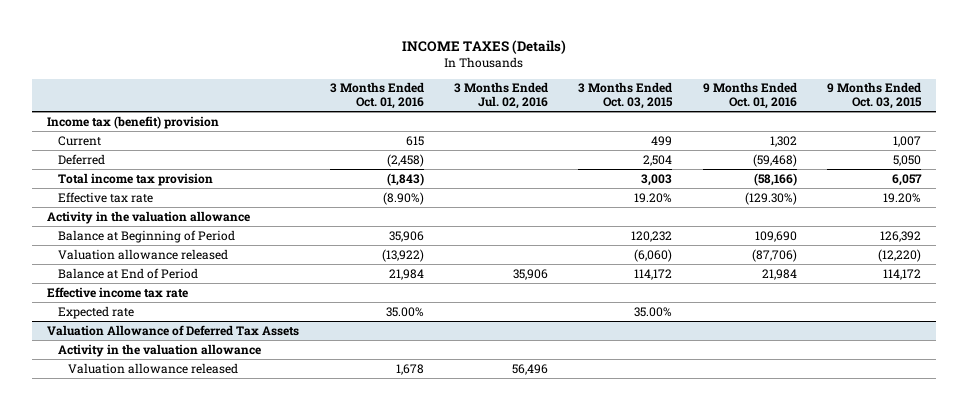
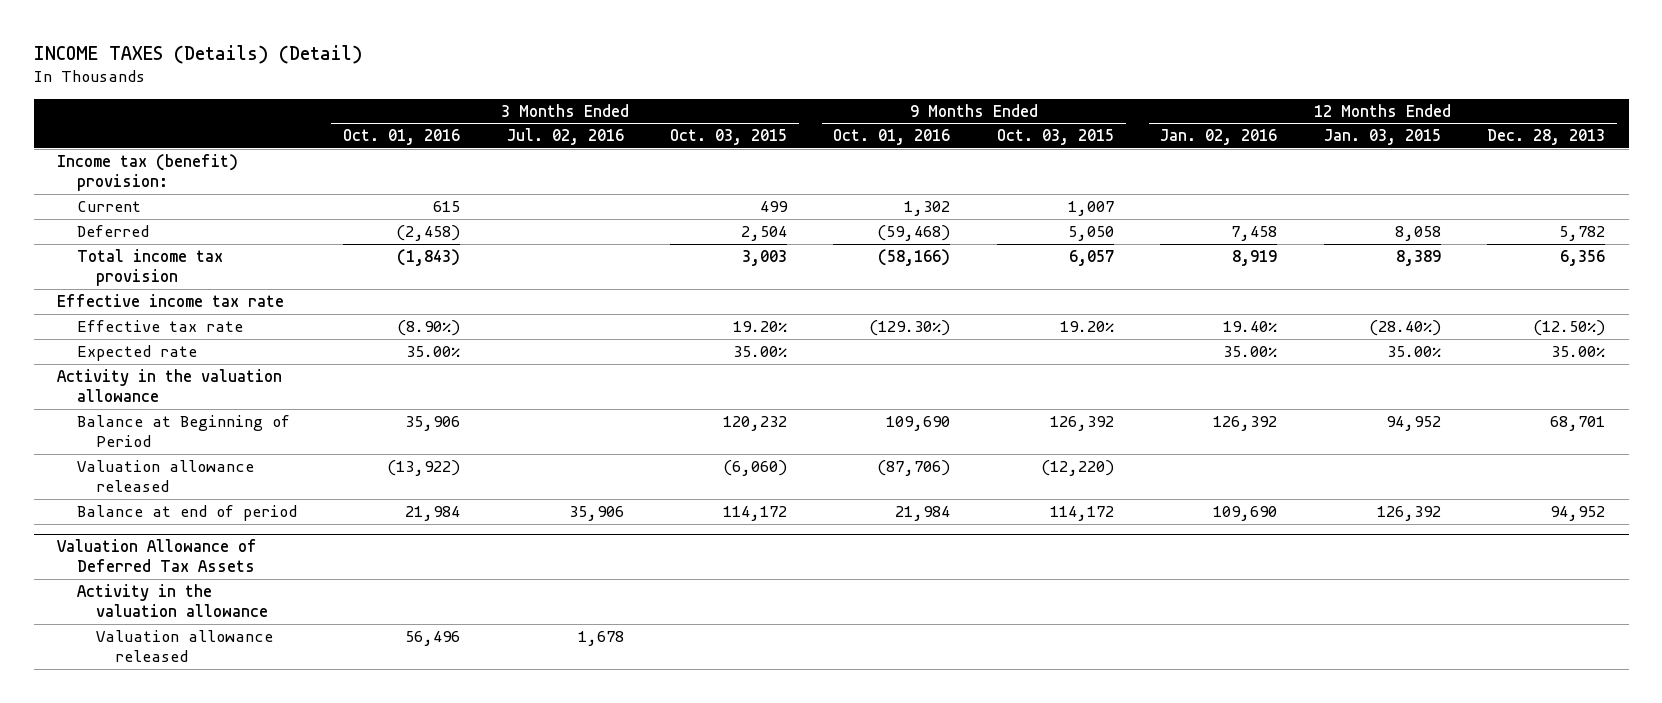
- INCOME TAXES (Details)
+ INCOME TAXES (Details) (Detail)
- | 3 Months Ended Oct. 01, 2016 | 3 Months Ended Jul. 02, 2016 | 3 Months Ended Oct. 03, 2015 | 9 Months Ended Oct. 01, 2016 | 9 Months Ended Oct. 03, 2015
+ | 3 Months Ended Oct. 01, 2016 | 3 Months Ended Jul. 02, 2016 | 3 Months Ended Oct. 03, 2015 | 9 Months Ended Oct. 01, 2016 | 9 Months Ended Oct. 03, 2015 | 12 Months Ended Jan. 02, 2016 | 12 Months Ended Jan. 03, 2015 | 12 Months Ended Dec. 28, 2013
- Income tax (benefit) provision
+ Income tax (benefit) provision:
moved up: Effective income tax rate
moved up: Expected rate | 35.00% | | 35.00% | | | 35.00% | 35.00% | 35.00%
- Balance at End of Period | 21,984 | 35,906 | 114,172 | 21,984 | 114,172
+ Balance at end of period | 21,984 | 35,906 | 114,172 | 21,984 | 114,172 | 109,690 | 126,392 | 94,952
@ Valuation Allowance of Deferred Tax Assets
- Valuation allowance released | 1,678 | 56,496 | | |
+ Valuation allowance released | 56,496 | 1,678 | | | | | |

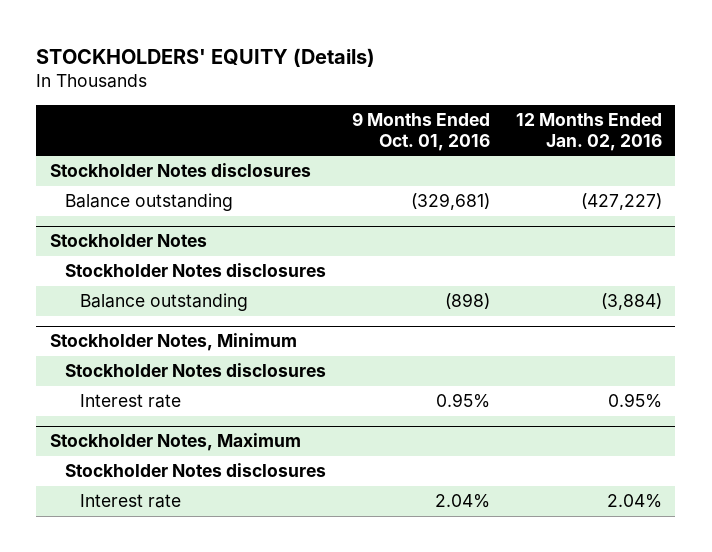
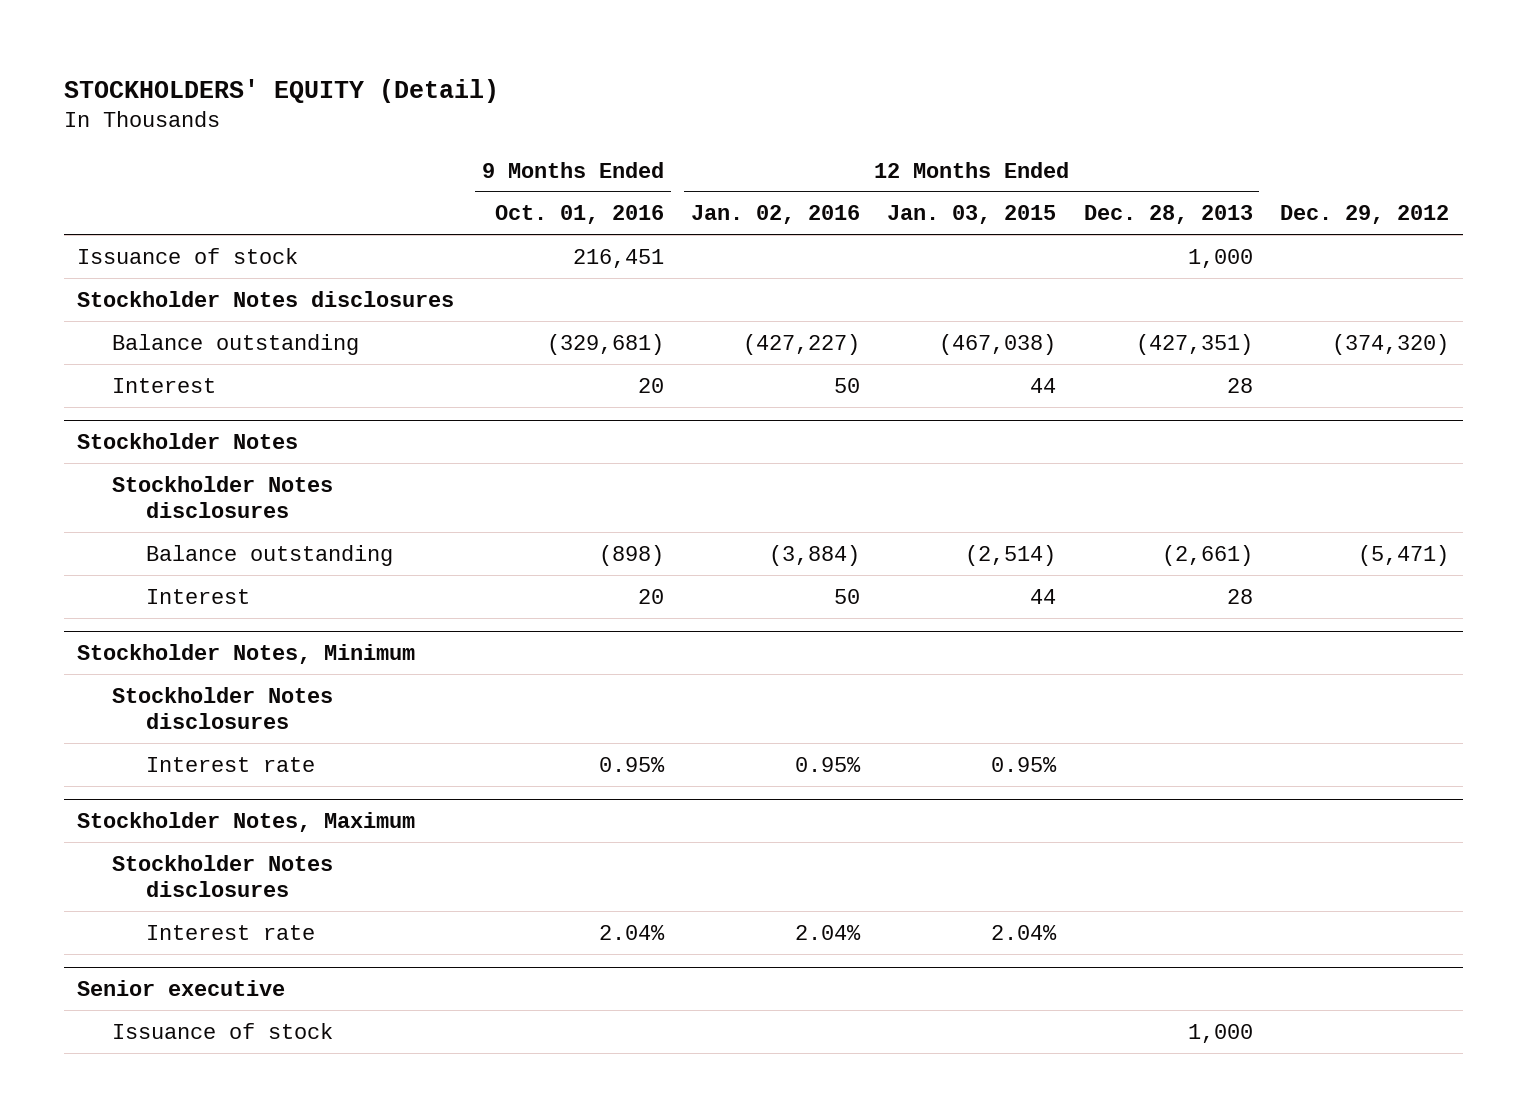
- STOCKHOLDERS' EQUITY (Details)
+ STOCKHOLDERS' EQUITY (Detail)
- | 9 Months Ended Oct. 01, 2016 | 12 Months Ended Jan. 02, 2016
+ | 9 Months Ended Oct. 01, 2016 | 12 Months Ended Jan. 02, 2016 | 12 Months Ended Jan. 03, 2015 | 12 Months Ended Dec. 28, 2013 | Dec. 29, 2012
+ Issuance of stock | 216,451 | | | 1,000 |
+ Interest | 20 | 50 | 44 | 28 |
@ Stockholder Notes
+ Interest | 20 | 50 | 44 | 28 |
+ Senior executive
+ Issuance of stock | | | | 1,000 |

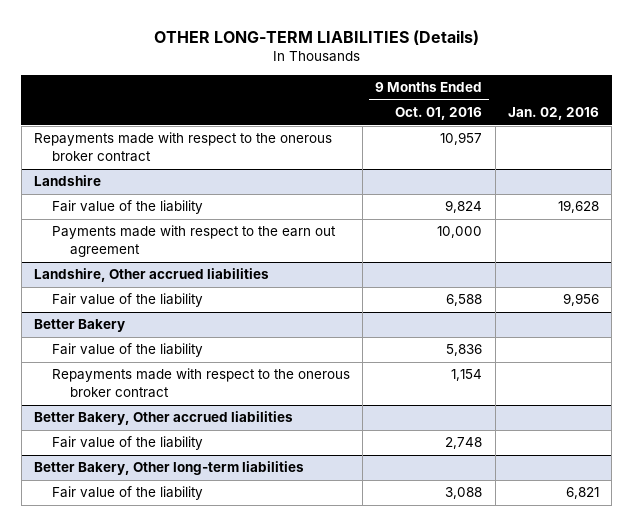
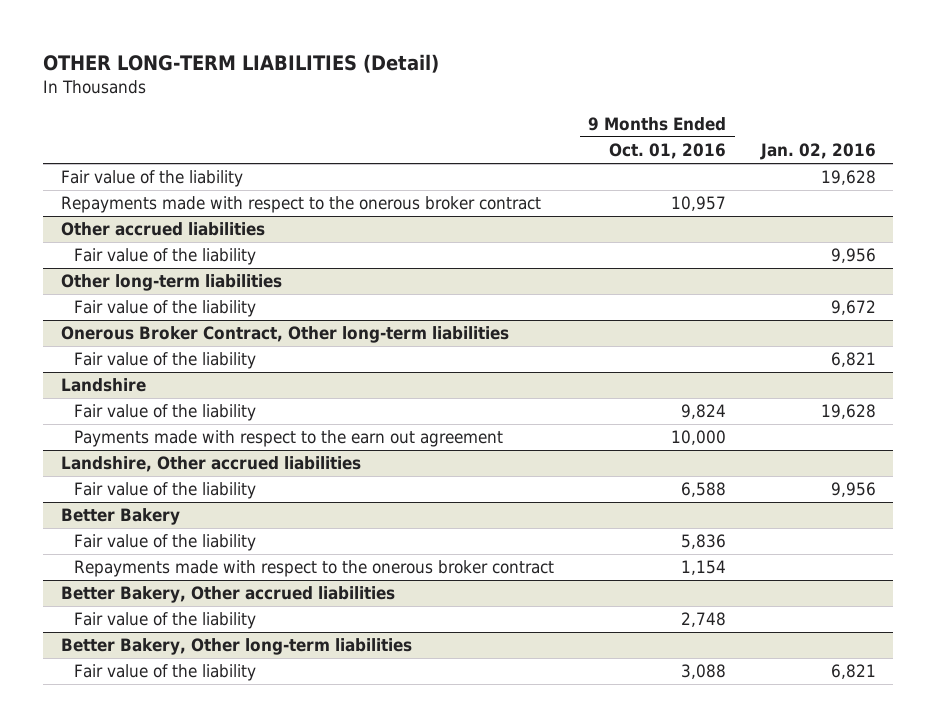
- OTHER LONG-TERM LIABILITIES (Details)
+ OTHER LONG-TERM LIABILITIES (Detail)
+ Fair value of the liability | | 19,628
+ Other accrued liabilities
+ Fair value of the liability | | 9,956
+ Other long-term liabilities
+ Fair value of the liability | | 9,672
+ Onerous Broker Contract, Other long-term liabilities
+ Fair value of the liability | | 6,821

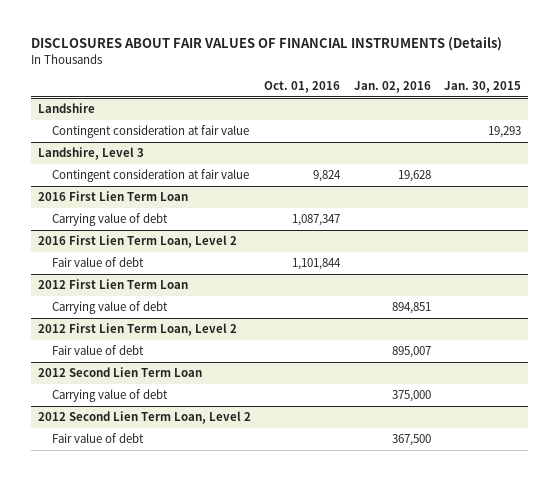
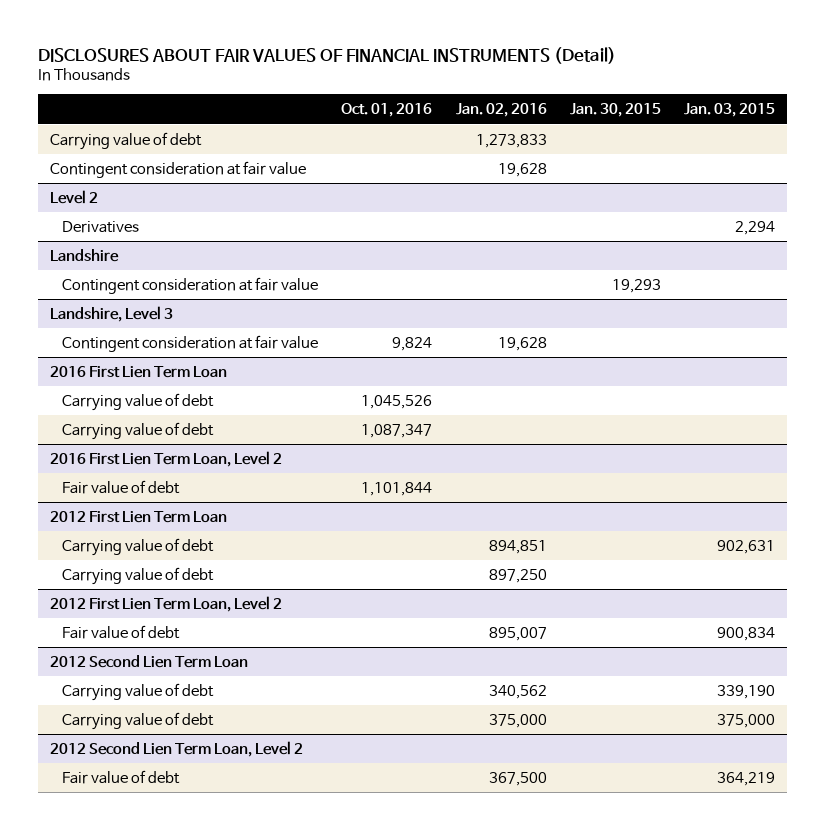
- DISCLOSURES ABOUT FAIR VALUES OF FINANCIAL INSTRUMENTS (Details)
+ DISCLOSURES ABOUT FAIR VALUES OF FINANCIAL INSTRUMENTS (Detail)
- | Oct. 01, 2016 | Jan. 02, 2016 | Jan. 30, 2015
+ | Oct. 01, 2016 | Jan. 02, 2016 | Jan. 30, 2015 | Jan. 03, 2015
+ Carrying value of debt | | 1,273,833 | |
+ Contingent consideration at fair value | | 19,628 | |
+ Level 2
+ Derivatives | | | | 2,294
@ 2016 First Lien Term Loan
+ Carrying value of debt | 1,045,526 | | |
@ 2012 First Lien Term Loan
+ Carrying value of debt | | 897,250 | |
@ 2012 Second Lien Term Loan
+ Carrying value of debt | | 340,562 | | 339,190

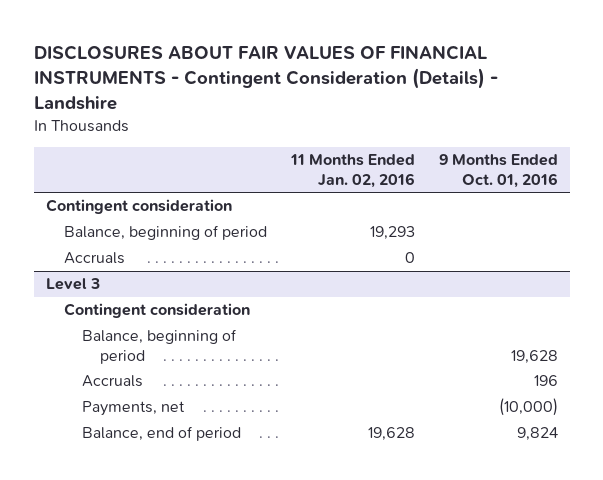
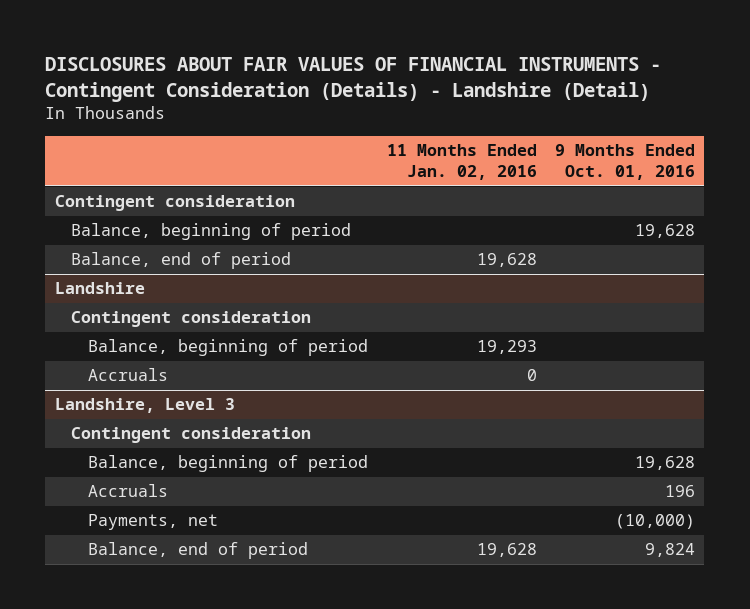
- DISCLOSURES ABOUT FAIR VALUES OF FINANCIAL INSTRUMENTS - Contingent Consideration (Details) - Landshire
+ DISCLOSURES ABOUT FAIR VALUES OF FINANCIAL INSTRUMENTS - Contingent Consideration (Details) - Landshire (Detail)
+ Balance, beginning of period | | 19,628
+ Balance, end of period | 19,628 |
+ Landshire
+ Contingent consideration
- Level 3
+ Landshire, Level 3

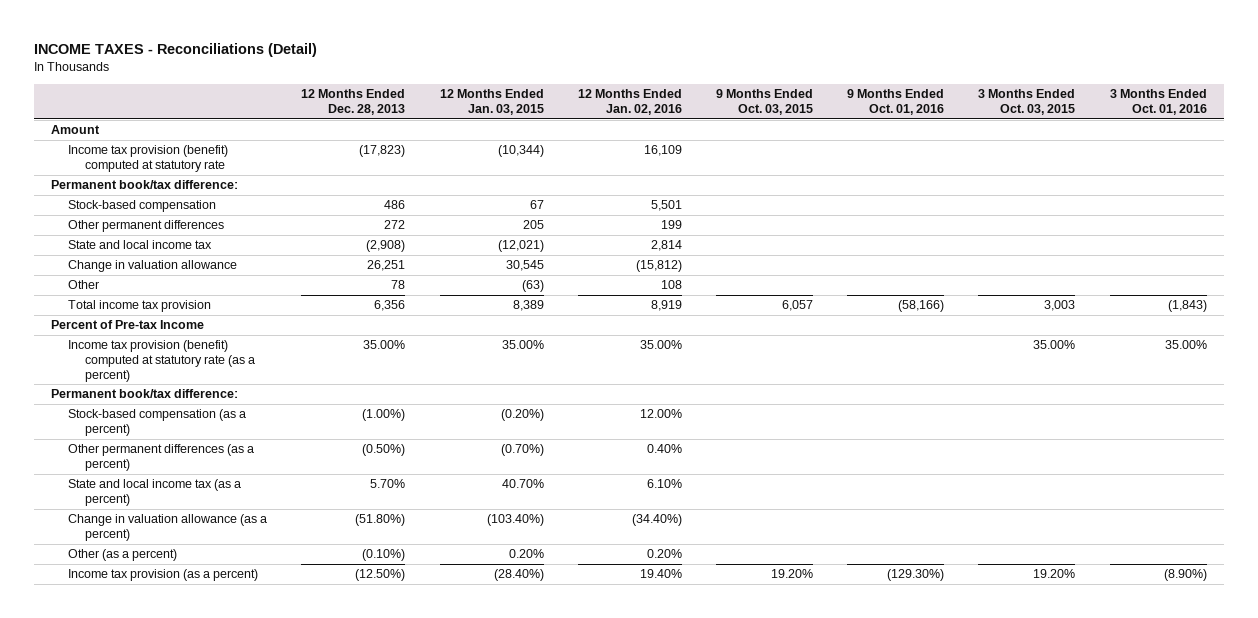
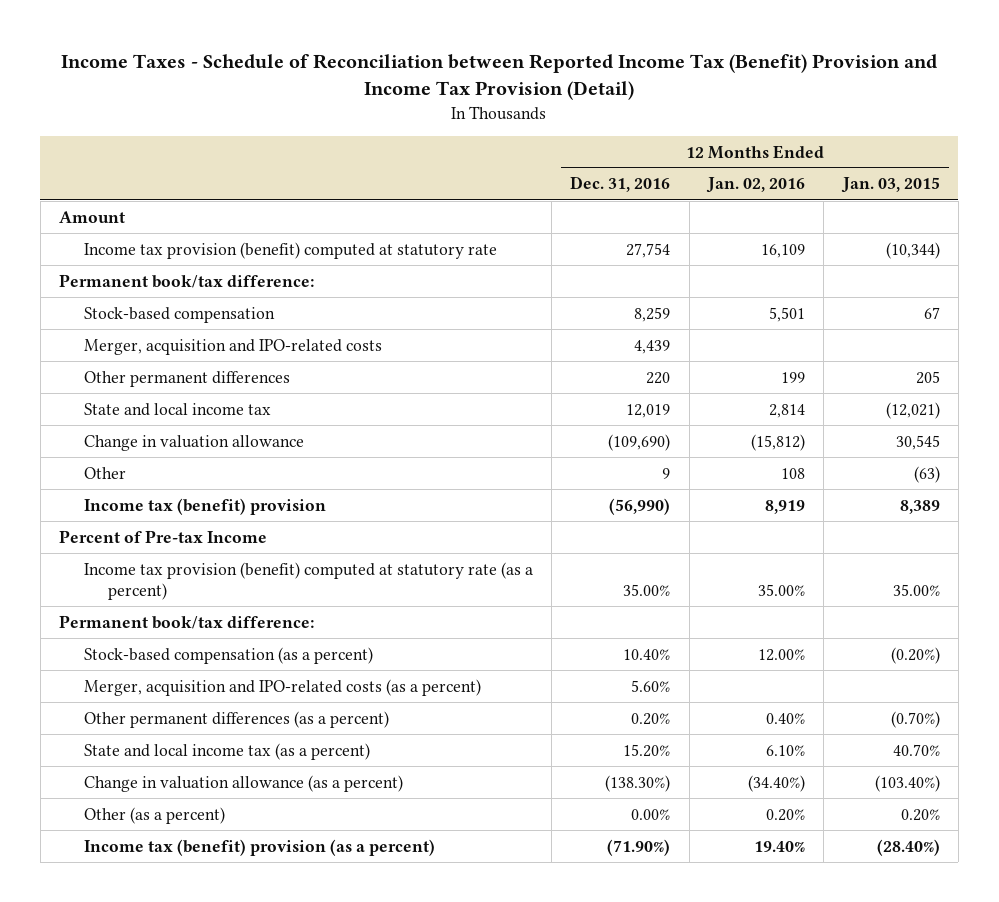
- INCOME TAXES - Reconciliations (Detail)
+ Income Taxes - Schedule of Reconciliation between Reported Income Tax (Benefit) Provision and Income Tax Provision (Detail)
- | 12 Months Ended Dec. 28, 2013 | 12 Months Ended Jan. 03, 2015 | 12 Months Ended Jan. 02, 2016 | 9 Months Ended Oct. 03, 2015 | 9 Months Ended Oct. 01, 2016 | 3 Months Ended Oct. 03, 2015 | 3 Months Ended Oct. 01, 2016
+ | 12 Months Ended Dec. 31, 2016 | 12 Months Ended Jan. 02, 2016 | 12 Months Ended Jan. 03, 2015
+ Merger, acquisition and IPO-related costs | 4,439 | |
- Total income tax provision | 6,356 | 8,389 | 8,919 | 6,057 | (58,166) | 3,003 | (1,843)
+ Income tax (benefit) provision | (56,990) | 8,919 | 8,389
+ Merger, acquisition and IPO-related costs (as a percent) | 5.60% | |
- Income tax provision (as a percent) | (12.50%) | (28.40%) | 19.40% | 19.20% | (129.30%) | 19.20% | (8.90%)
+ Income tax (benefit) provision (as a percent) | (71.90%) | 19.40% | (28.40%)

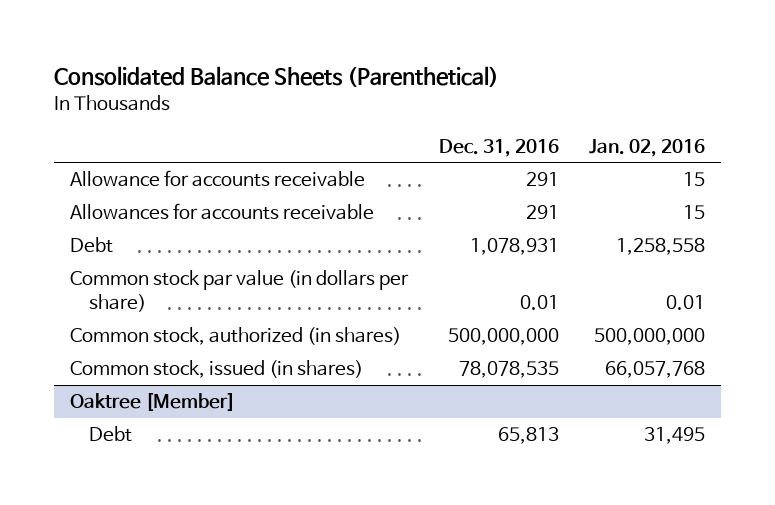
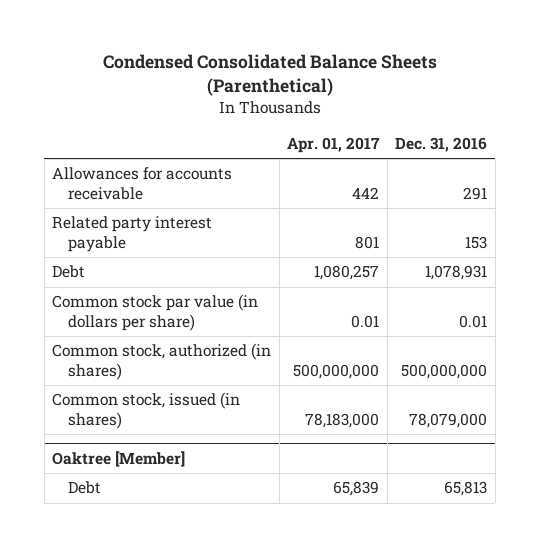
- Consolidated Balance Sheets (Parenthetical)
+ Condensed Consolidated Balance Sheets (Parenthetical)
- | Dec. 31, 2016 | Jan. 02, 2016
+ | Apr. 01, 2017 | Dec. 31, 2016
- Allowance for accounts receivable | 291 | 15
+ Related party interest payable | 801 | 153
- Common stock, issued (in shares) | 78,078,535 | 66,057,768
+ Common stock, issued (in shares) | 78,183,000 | 78,079,000

